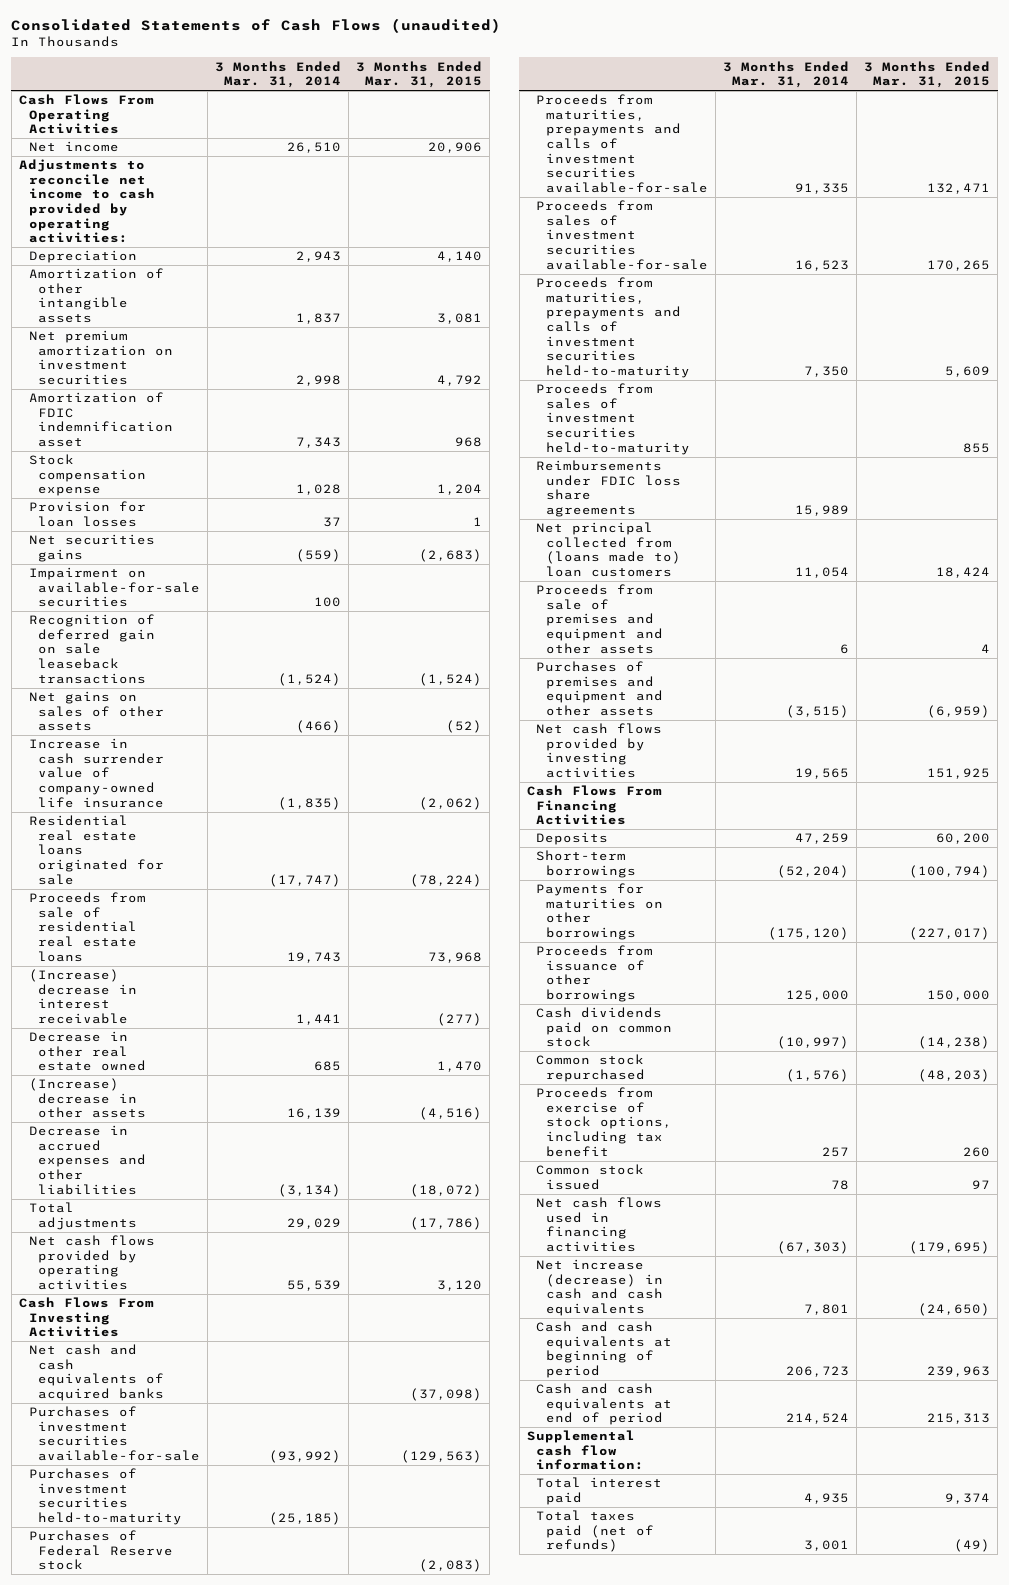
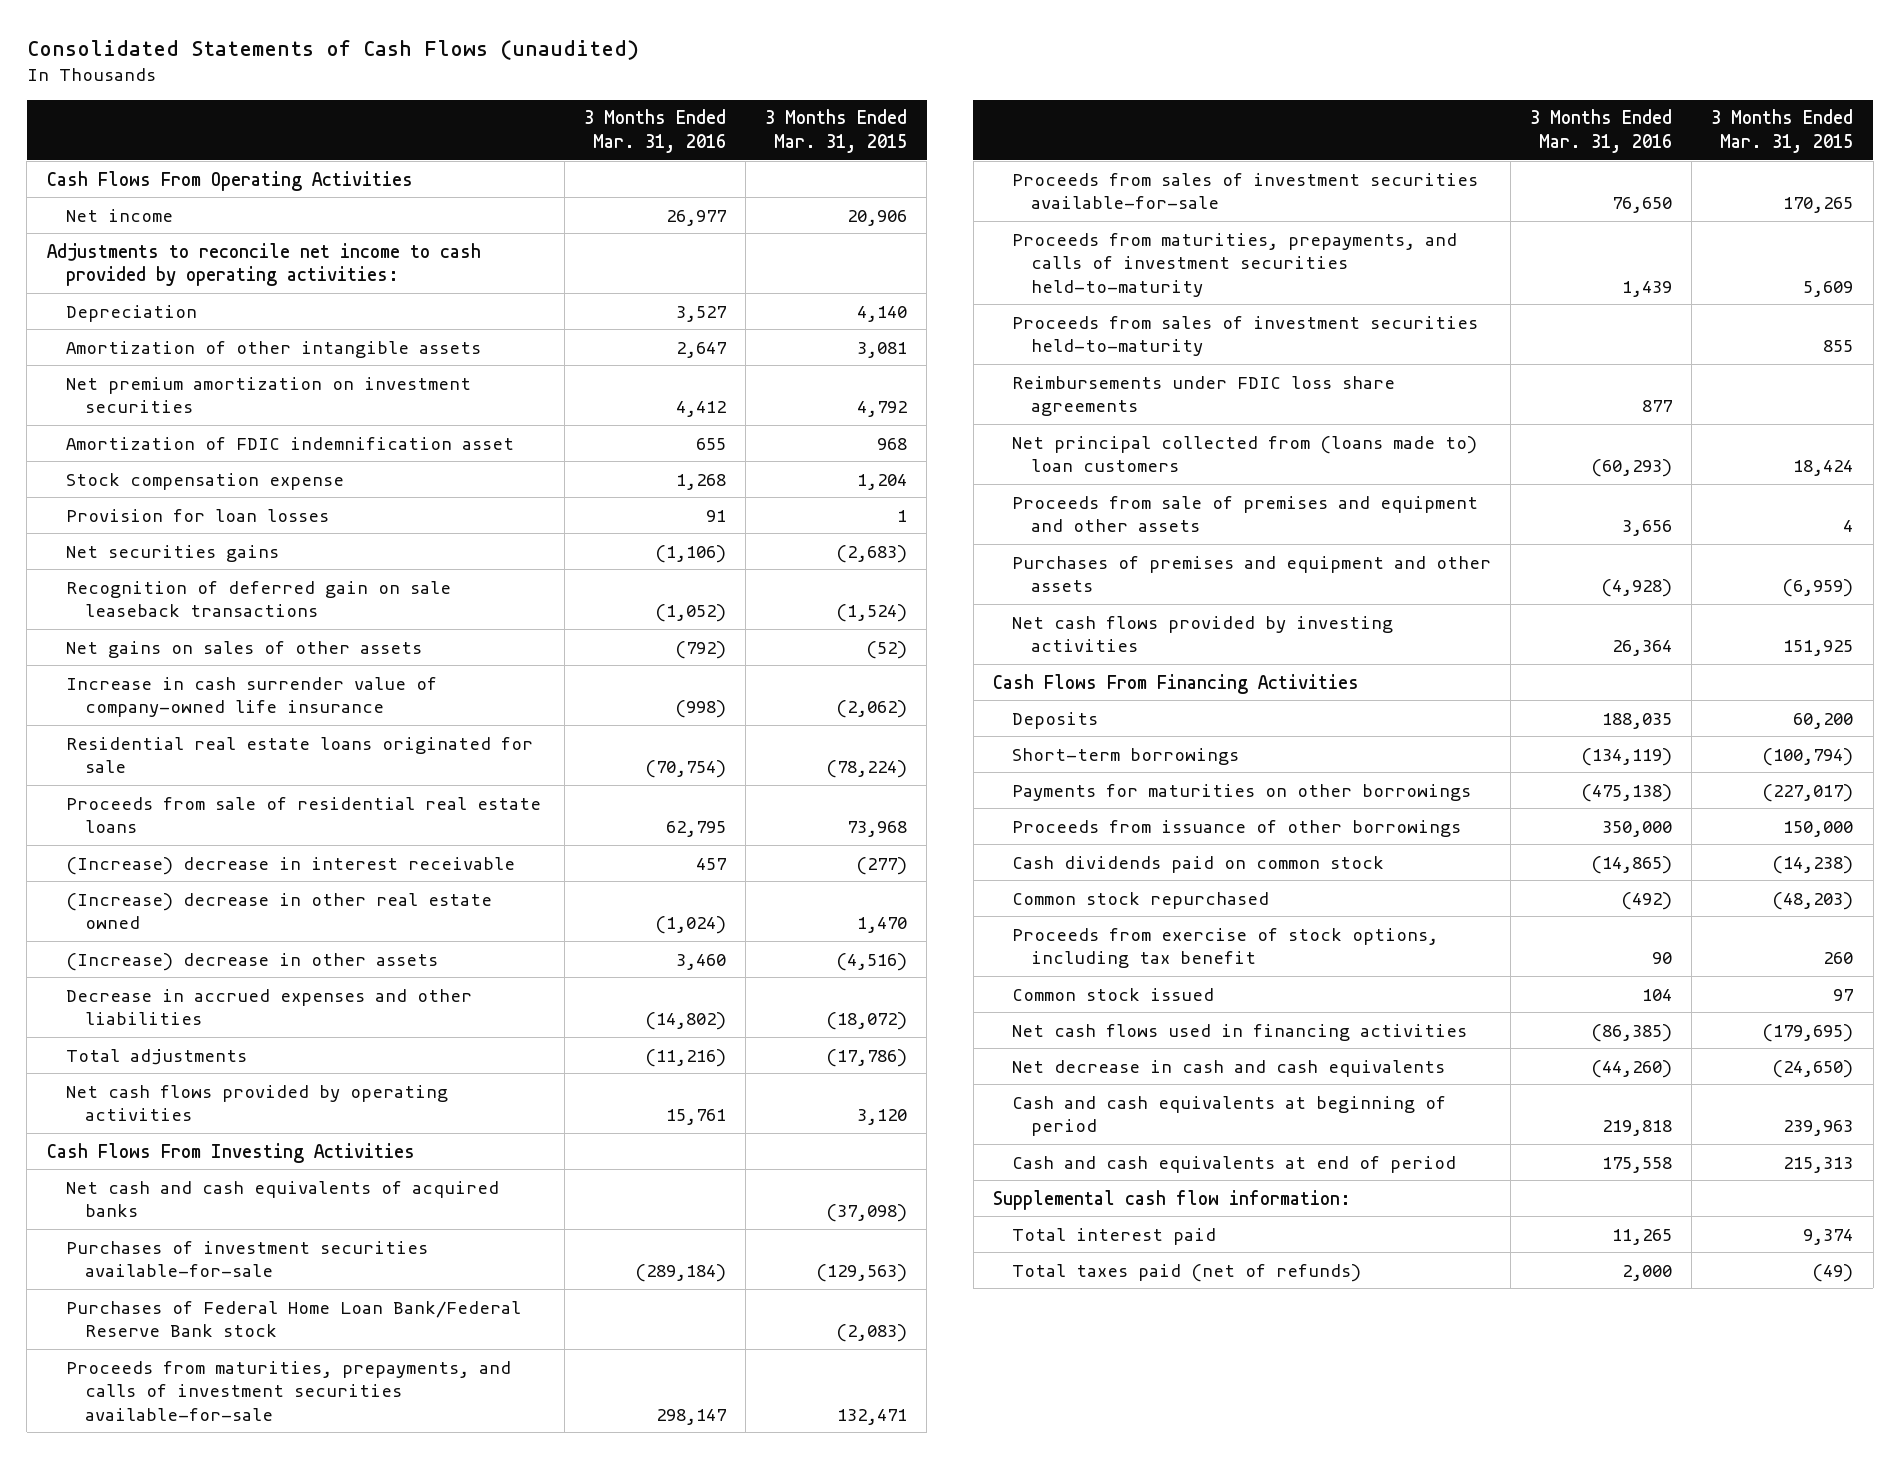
- | 3 Months Ended Mar. 31, 2014 | 3 Months Ended Mar. 31, 2015
+ | 3 Months Ended Mar. 31, 2016 | 3 Months Ended Mar. 31, 2015
- Impairment on available-for-sale securities | 100 |
- Decrease in other real estate owned | 685 | 1,470
+ (Increase) decrease in other real estate owned | (1,024) | 1,470
- Purchases of investment securities held-to-maturity | (25,185) |
- Purchases of Federal Reserve stock | | (2,083)
- Proceeds from maturities, prepayments and calls of investment securities available-for-sale | 91,335 | 132,471
+ Purchases of Federal Home Loan Bank/Federal Reserve Bank stock | | (2,083)
+ Proceeds from maturities, prepayments, and calls of investment securities available-for-sale | 298,147 | 132,471
- Proceeds from maturities, prepayments and calls of investment securities held-to-maturity | 7,350 | 5,609
+ Proceeds from maturities, prepayments, and calls of investment securities held-to-maturity | 1,439 | 5,609
- Net increase (decrease) in cash and cash equivalents | 7,801 | (24,650)
+ Net decrease in cash and cash equivalents | (44,260) | (24,650)

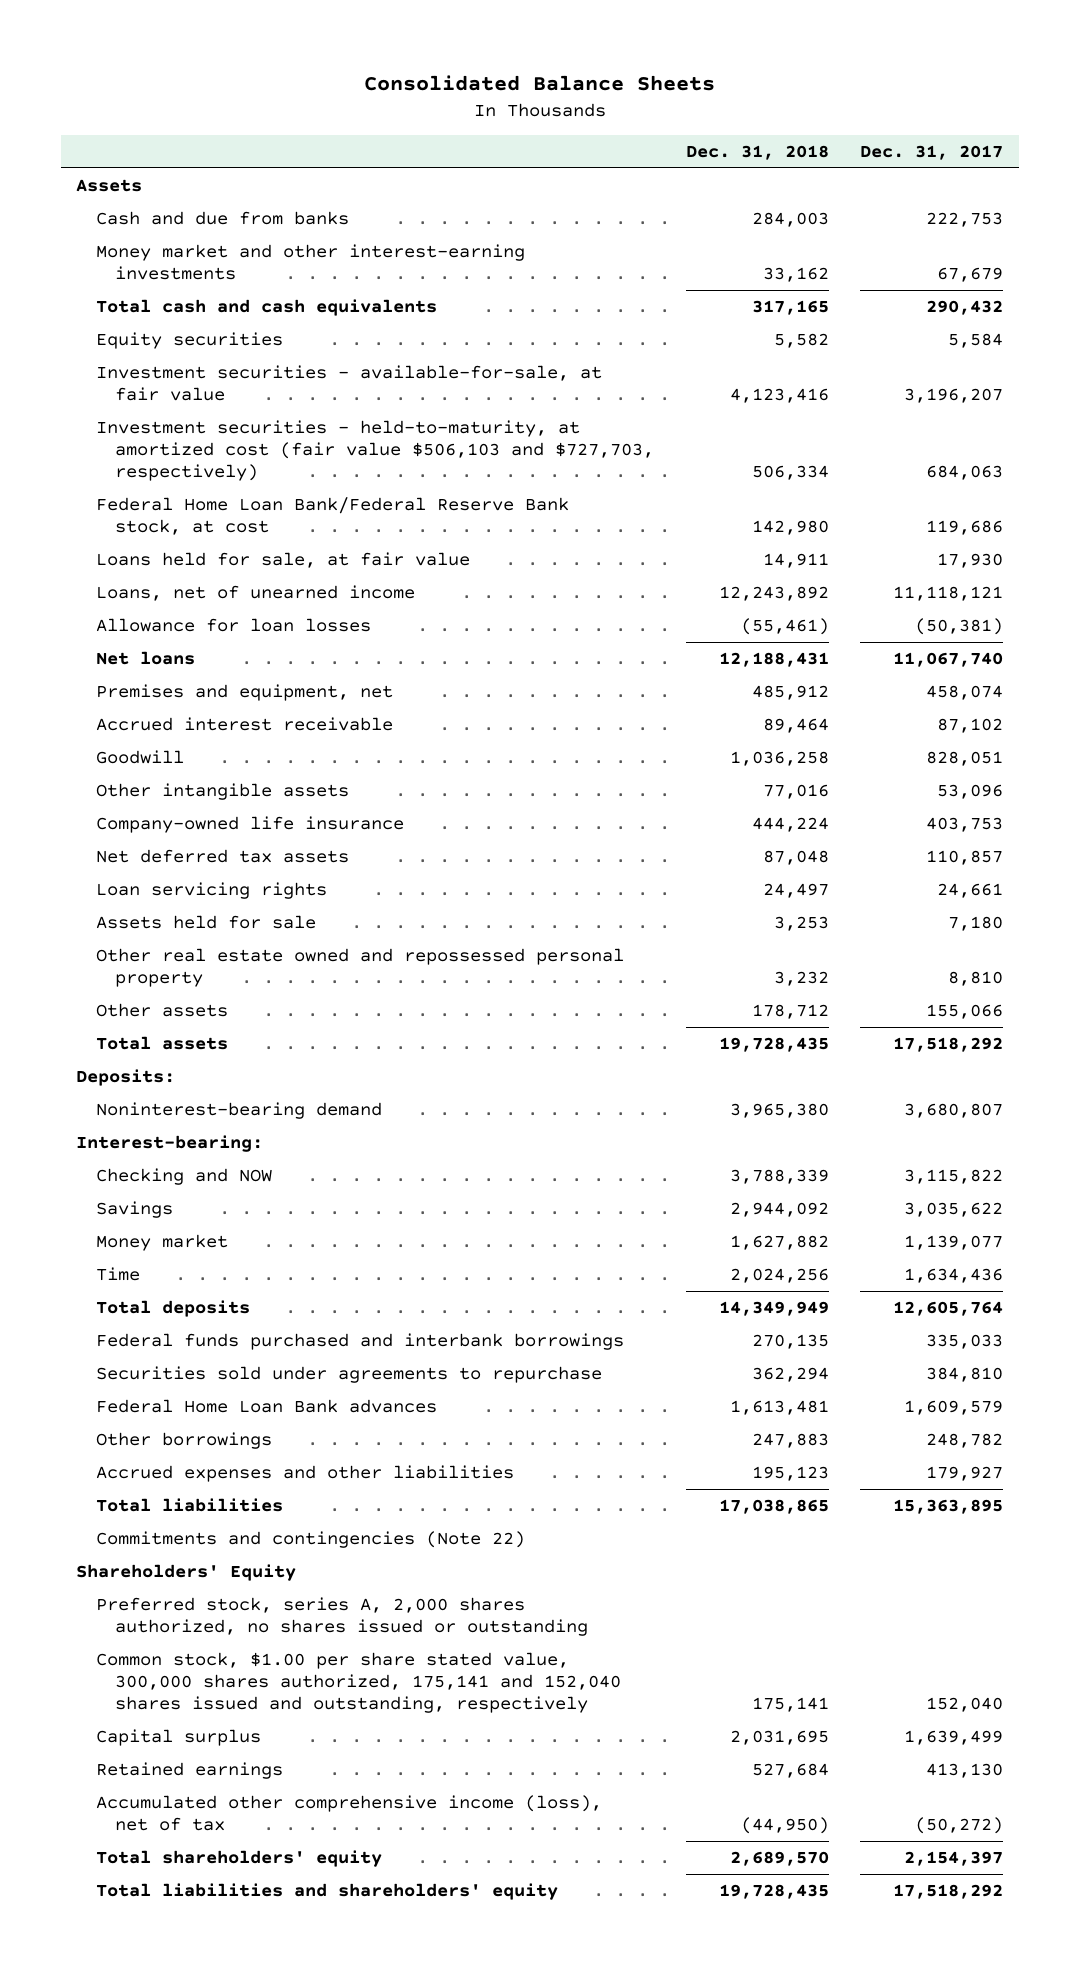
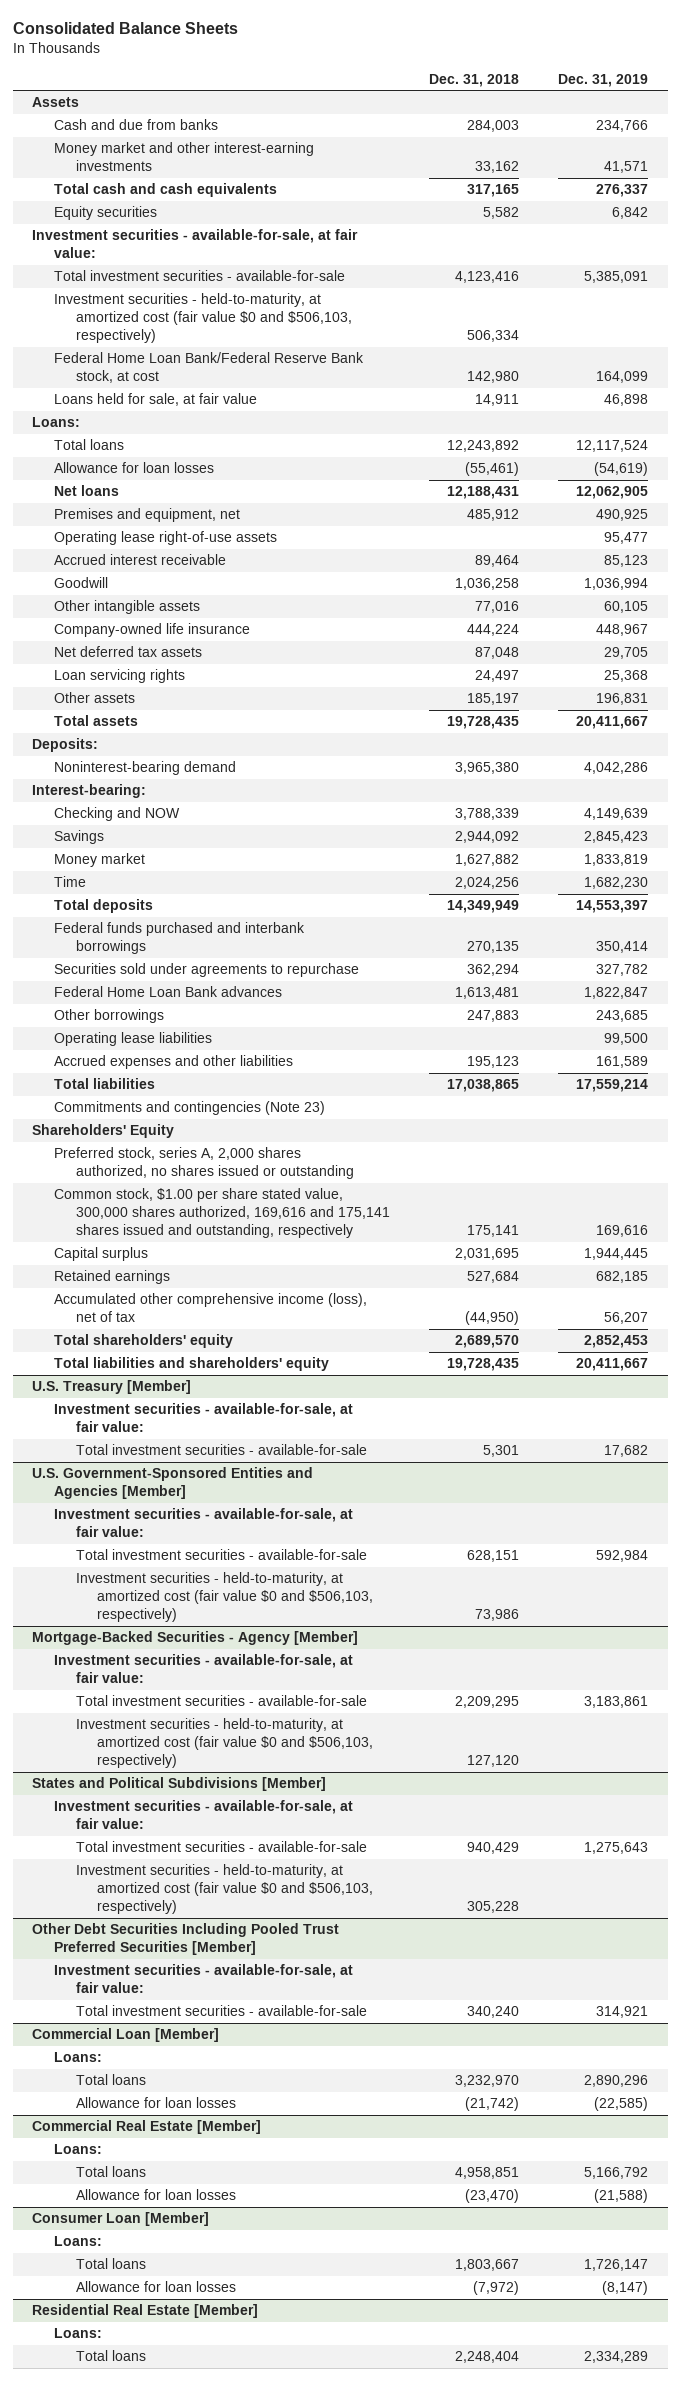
- | Dec. 31, 2018 | Dec. 31, 2017
+ | Dec. 31, 2018 | Dec. 31, 2019
- Investment securities - available-for-sale, at fair value | 4,123,416 | 3,196,207
- Investment securities - held-to-maturity, at amortized cost (fair value $506,103 and $727,703, respectively) | 506,334 | 684,063
+ Investment securities - available-for-sale, at fair value:
+ Total investment securities - available-for-sale | 4,123,416 | 5,385,091
+ Investment securities - held-to-maturity, at amortized cost (fair value $0 and $506,103, respectively) | 506,334 |
- Loans, net of unearned income | 12,243,892 | 11,118,121
+ Loans:
+ Total loans | 12,243,892 | 12,117,524
+ Operating lease right-of-use assets | | 95,477
- Assets held for sale | 3,253 | 7,180
- Other real estate owned and repossessed personal property | 3,232 | 8,810
- Other assets | 178,712 | 155,066
+ Other assets | 185,197 | 196,831
+ Operating lease liabilities | | 99,500
- Commitments and contingencies (Note 22)
+ Commitments and contingencies (Note 23)
- Common stock, $1.00 per share stated value, 300,000 shares authorized, 175,141 and 152,040 shares issued and outstanding, respectively | 175,141 | 152,040
+ Common stock, $1.00 per share stated value, 300,000 shares authorized, 169,616 and 175,141 shares issued and outstanding, respectively | 175,141 | 169,616
+ U.S. Treasury [Member]
+ Investment securities - available-for-sale, at fair value:
+ Total investment securities - available-for-sale | 5,301 | 17,682
+ U.S. Government-Sponsored Entities and Agencies [Member]
+ Investment securities - available-for-sale, at fair value:
+ Total investment securities - available-for-sale | 628,151 | 592,984
+ Investment securities - held-to-maturity, at amortized cost (fair value $0 and $506,103, respectively) | 73,986 |
+ Mortgage-Backed Securities - Agency [Member]
+ Investment securities - available-for-sale, at fair value:
+ Total investment securities - available-for-sale | 2,209,295 | 3,183,861
+ Investment securities - held-to-maturity, at amortized cost (fair value $0 and $506,103, respectively) | 127,120 |
+ States and Political Subdivisions [Member]
+ Investment securities - available-for-sale, at fair value:
+ Total investment securities - available-for-sale | 940,429 | 1,275,643
+ Investment securities - held-to-maturity, at amortized cost (fair value $0 and $506,103, respectively) | 305,228 |
+ Other Debt Securities Including Pooled Trust Preferred Securities [Member]
+ Investment securities - available-for-sale, at fair value:
+ Total investment securities - available-for-sale | 340,240 | 314,921
+ Commercial Loan [Member]
+ Loans:
+ Total loans | 3,232,970 | 2,890,296
+ Allowance for loan losses | (21,742) | (22,585)
+ Commercial Real Estate [Member]
+ Loans:
+ Total loans | 4,958,851 | 5,166,792
+ Allowance for loan losses | (23,470) | (21,588)
+ Consumer Loan [Member]
+ Loans:
+ Total loans | 1,803,667 | 1,726,147
+ Allowance for loan losses | (7,972) | (8,147)
+ Residential Real Estate [Member]
+ Loans:
+ Total loans | 2,248,404 | 2,334,289

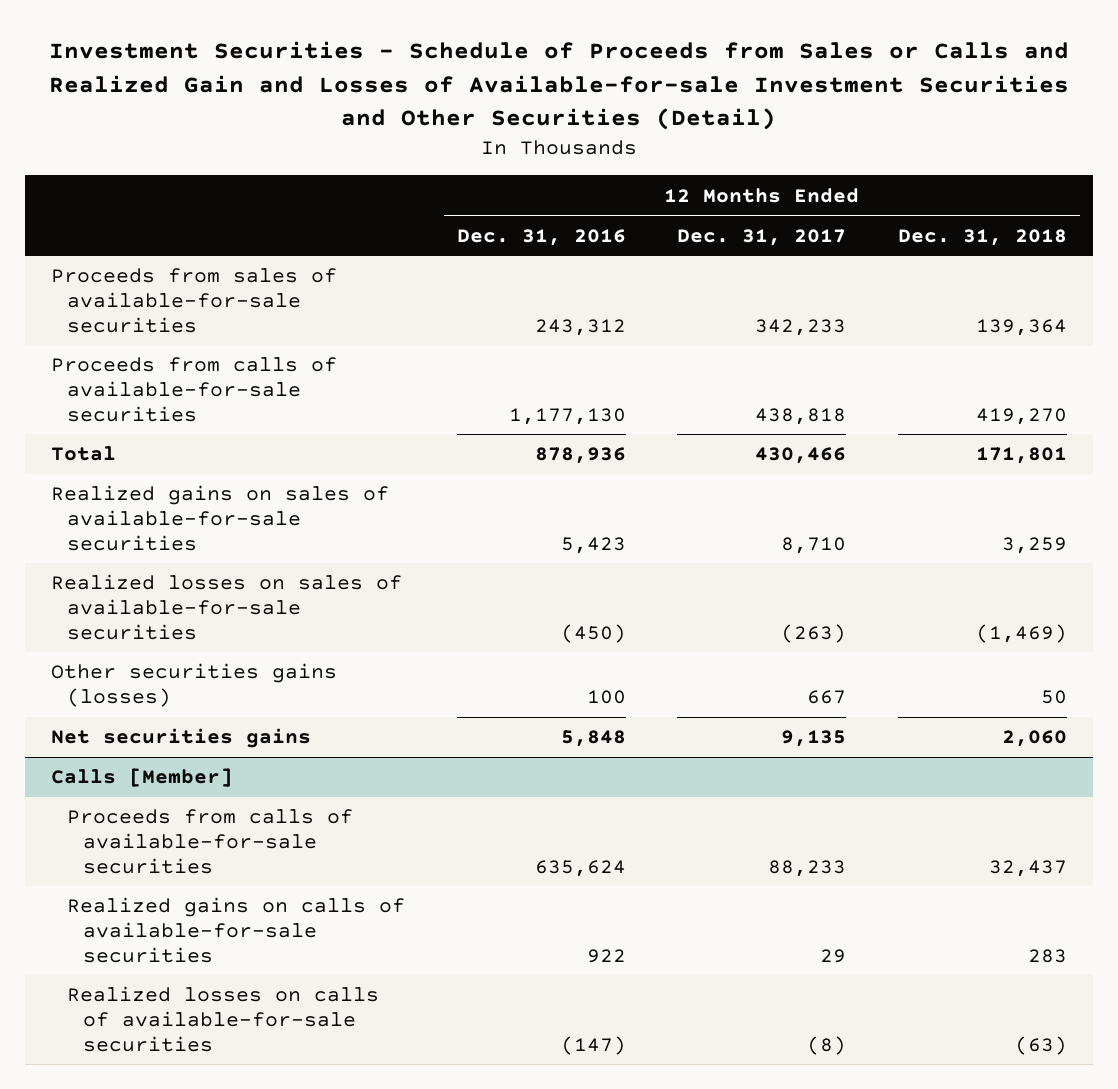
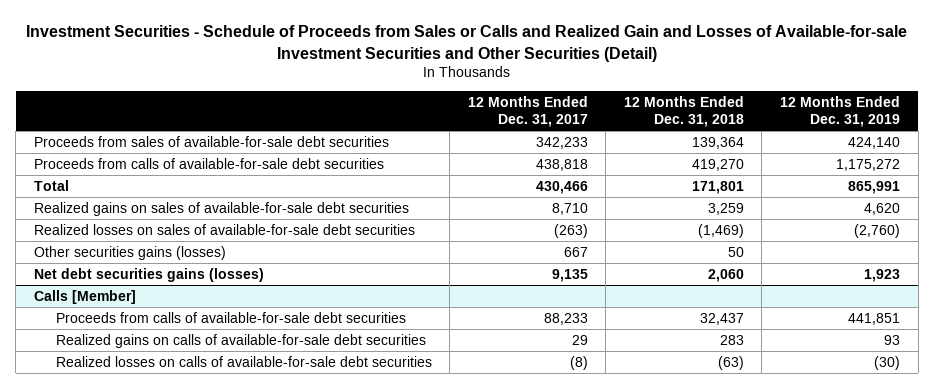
- | 12 Months Ended Dec. 31, 2016 | 12 Months Ended Dec. 31, 2017 | 12 Months Ended Dec. 31, 2018
+ | 12 Months Ended Dec. 31, 2017 | 12 Months Ended Dec. 31, 2018 | 12 Months Ended Dec. 31, 2019
- Proceeds from sales of available-for-sale securities | 243,312 | 342,233 | 139,364
- Proceeds from calls of available-for-sale securities | 1,177,130 | 438,818 | 419,270
+ Proceeds from sales of available-for-sale debt securities | 342,233 | 139,364 | 424,140
+ Proceeds from calls of available-for-sale debt securities | 438,818 | 419,270 | 1,175,272
- Realized gains on sales of available-for-sale securities | 5,423 | 8,710 | 3,259
- Realized losses on sales of available-for-sale securities | (450) | (263) | (1,469)
+ Realized gains on sales of available-for-sale debt securities | 8,710 | 3,259 | 4,620
+ Realized losses on sales of available-for-sale debt securities | (263) | (1,469) | (2,760)
- Net securities gains | 5,848 | 9,135 | 2,060
+ Net debt securities gains (losses) | 9,135 | 2,060 | 1,923
@ Calls [Member]
- Proceeds from calls of available-for-sale securities | 635,624 | 88,233 | 32,437
- Realized gains on calls of available-for-sale securities | 922 | 29 | 283
- Realized losses on calls of available-for-sale securities | (147) | (8) | (63)
+ Proceeds from calls of available-for-sale debt securities | 88,233 | 32,437 | 441,851
+ Realized gains on calls of available-for-sale debt securities | 29 | 283 | 93
+ Realized losses on calls of available-for-sale debt securities | (8) | (63) | (30)

